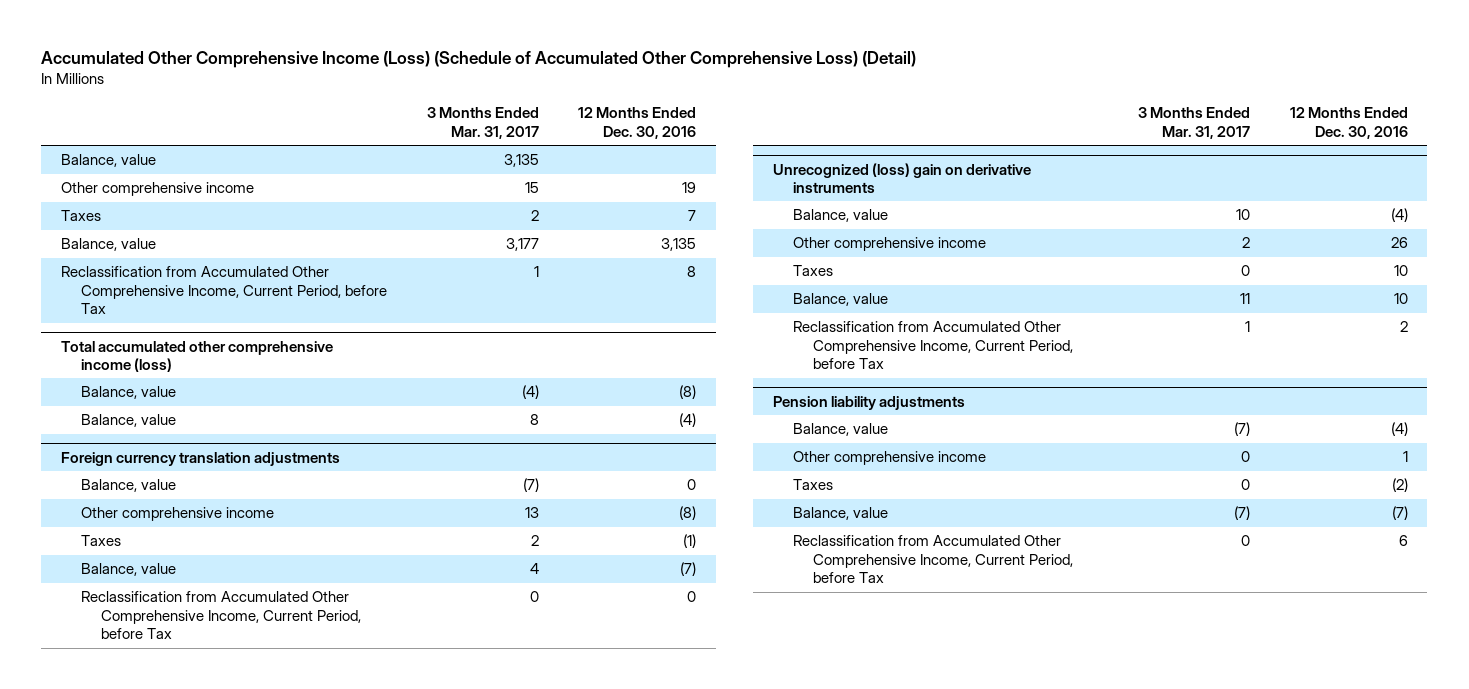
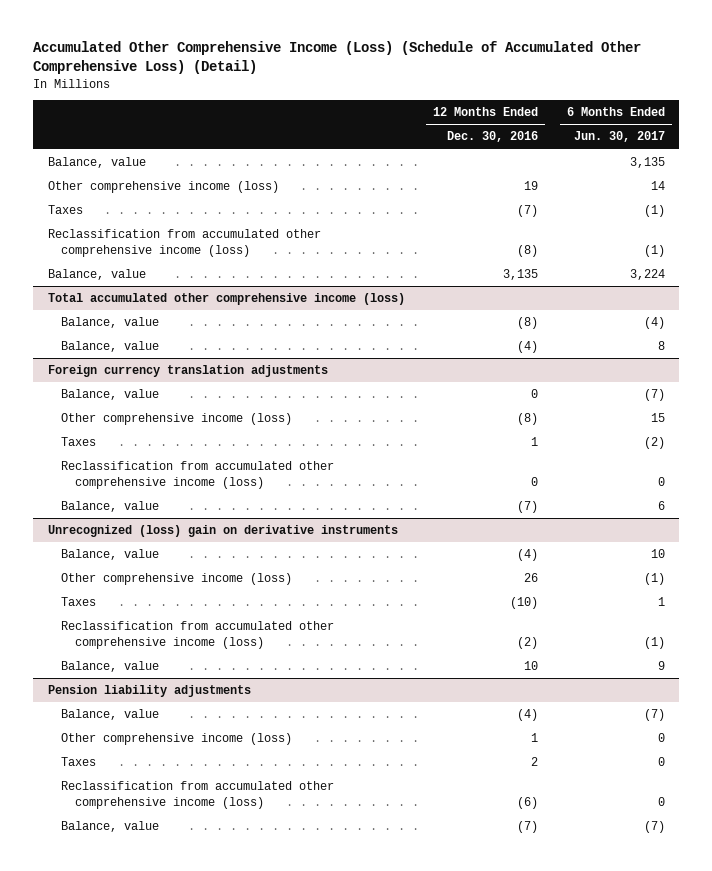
- | 3 Months Ended Mar. 31, 2017 | 12 Months Ended Dec. 30, 2016
+ | 12 Months Ended Dec. 30, 2016 | 6 Months Ended Jun. 30, 2017
- Other comprehensive income | 15 | 19
- Taxes | 2 | 7
+ Other comprehensive income (loss) | 19 | 14
+ Taxes | (7) | (1)
+ Reclassification from accumulated other comprehensive income (loss) | (8) | (1)
- Reclassification from Accumulated Other Comprehensive Income, Current Period, before Tax | 1 | 8
@ Foreign currency translation adjustments
- Other comprehensive income | 13 | (8)
- Taxes | 2 | (1)
+ Other comprehensive income (loss) | (8) | 15
+ Taxes | 1 | (2)
+ Reclassification from accumulated other comprehensive income (loss) | 0 | 0
- Reclassification from Accumulated Other Comprehensive Income, Current Period, before Tax | 0 | 0
@ Unrecognized (loss) gain on derivative instruments
- Other comprehensive income | 2 | 26
- Taxes | 0 | 10
+ Other comprehensive income (loss) | 26 | (1)
+ Taxes | (10) | 1
+ Reclassification from accumulated other comprehensive income (loss) | (2) | (1)
- Reclassification from Accumulated Other Comprehensive Income, Current Period, before Tax | 1 | 2
@ Pension liability adjustments
- Other comprehensive income | 0 | 1
- Taxes | 0 | (2)
+ Other comprehensive income (loss) | 1 | 0
+ Taxes | 2 | 0
+ Reclassification from accumulated other comprehensive income (loss) | (6) | 0
- Reclassification from Accumulated Other Comprehensive Income, Current Period, before Tax | 0 | 6

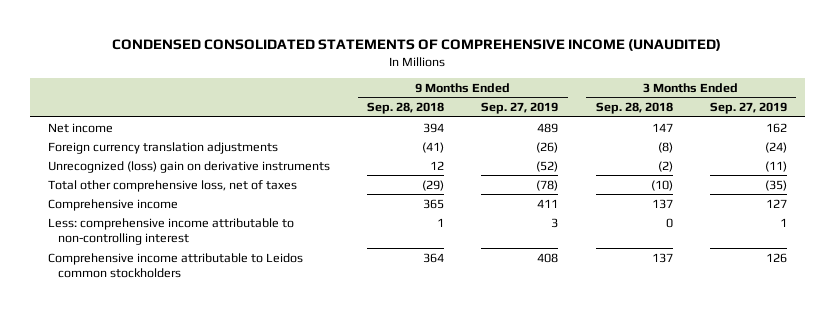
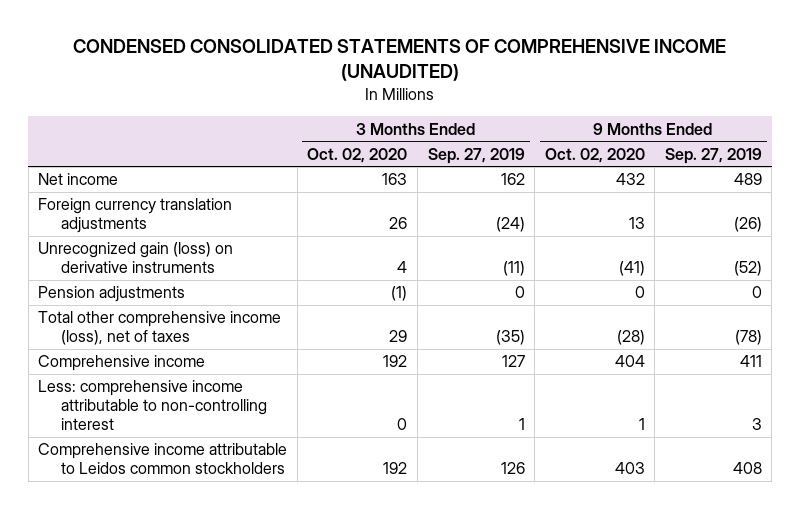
- | 9 Months Ended Sep. 28, 2018 | 9 Months Ended Sep. 27, 2019 | 3 Months Ended Sep. 28, 2018 | 3 Months Ended Sep. 27, 2019
+ | 3 Months Ended Oct. 02, 2020 | 3 Months Ended Sep. 27, 2019 | 9 Months Ended Oct. 02, 2020 | 9 Months Ended Sep. 27, 2019
- Unrecognized (loss) gain on derivative instruments | 12 | (52) | (2) | (11)
- Total other comprehensive loss, net of taxes | (29) | (78) | (10) | (35)
+ Unrecognized gain (loss) on derivative instruments | 4 | (11) | (41) | (52)
+ Pension adjustments | (1) | 0 | 0 | 0
+ Total other comprehensive income (loss), net of taxes | 29 | (35) | (28) | (78)

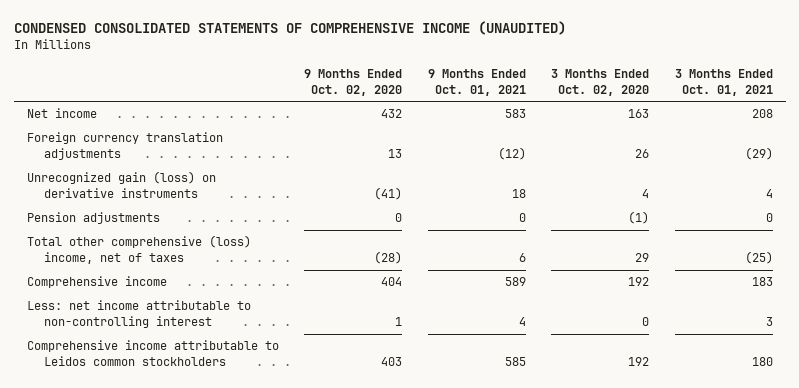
- | 3 Months Ended Oct. 02, 2020 | 3 Months Ended Sep. 27, 2019 | 9 Months Ended Oct. 02, 2020 | 9 Months Ended Sep. 27, 2019
+ | 9 Months Ended Oct. 02, 2020 | 9 Months Ended Oct. 01, 2021 | 3 Months Ended Oct. 02, 2020 | 3 Months Ended Oct. 01, 2021
- Total other comprehensive income (loss), net of taxes | 29 | (35) | (28) | (78)
+ Total other comprehensive (loss) income, net of taxes | (28) | 6 | 29 | (25)
- Less: comprehensive income attributable to non-controlling interest | 0 | 1 | 1 | 3
+ Less: net income attributable to non-controlling interest | 1 | 4 | 0 | 3

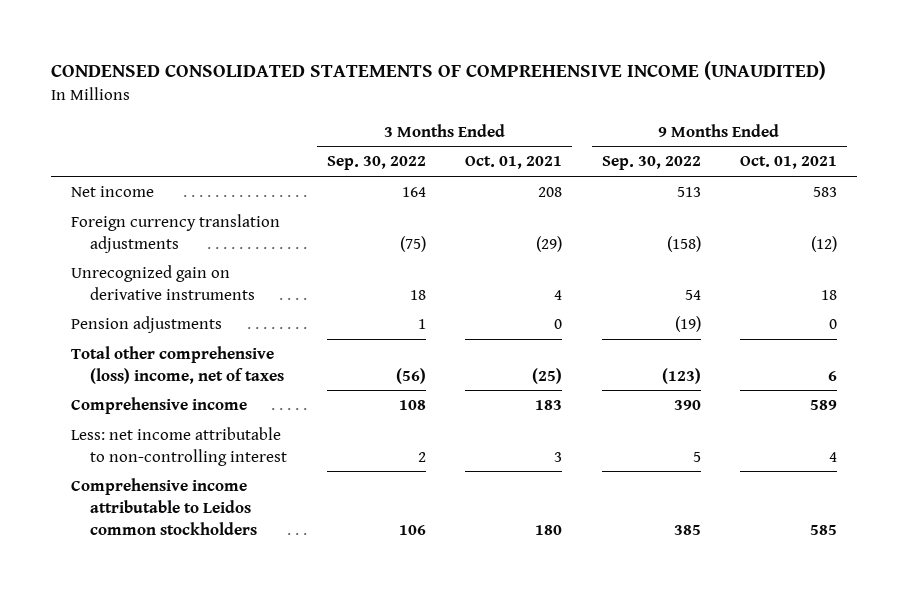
- | 9 Months Ended Oct. 02, 2020 | 9 Months Ended Oct. 01, 2021 | 3 Months Ended Oct. 02, 2020 | 3 Months Ended Oct. 01, 2021
+ | 3 Months Ended Sep. 30, 2022 | 3 Months Ended Oct. 01, 2021 | 9 Months Ended Sep. 30, 2022 | 9 Months Ended Oct. 01, 2021
- Unrecognized gain (loss) on derivative instruments | (41) | 18 | 4 | 4
+ Unrecognized gain on derivative instruments | 18 | 4 | 54 | 18

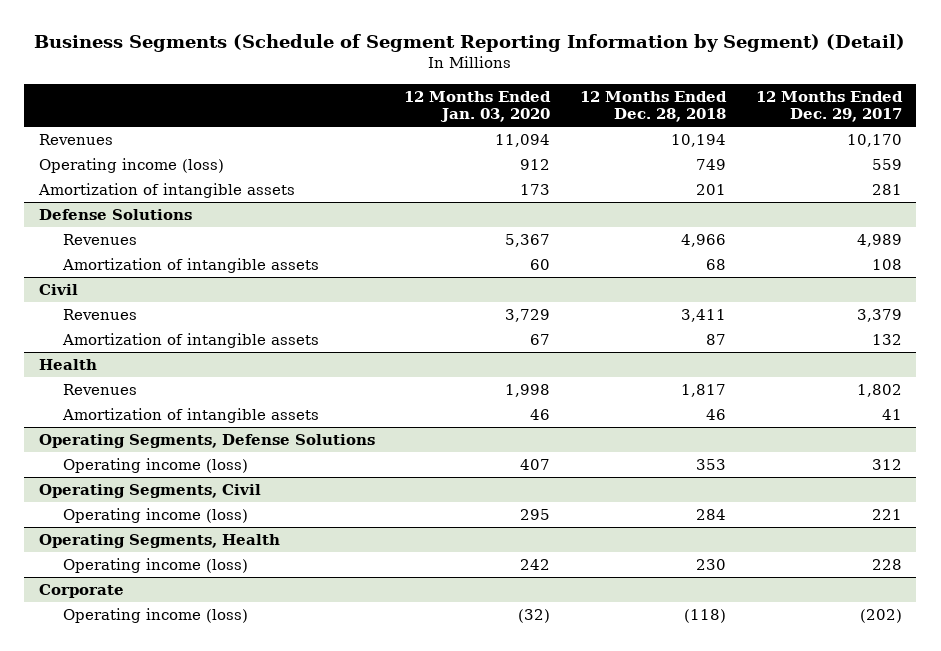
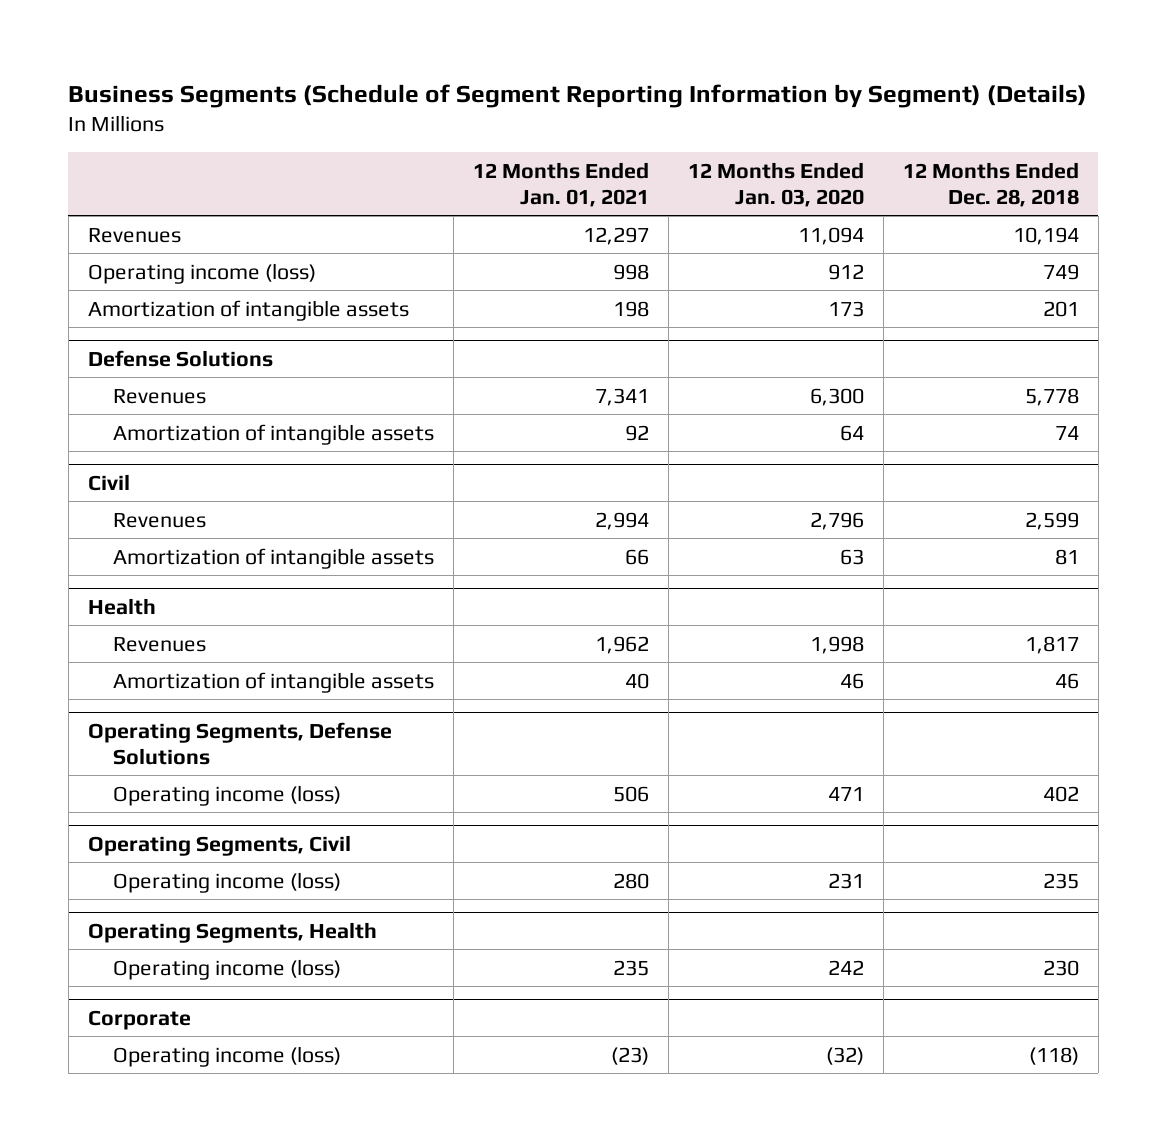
- Business Segments (Schedule of Segment Reporting Information by Segment) (Detail)
+ Business Segments (Schedule of Segment Reporting Information by Segment) (Details)
- | 12 Months Ended Jan. 03, 2020 | 12 Months Ended Dec. 28, 2018 | 12 Months Ended Dec. 29, 2017
+ | 12 Months Ended Jan. 01, 2021 | 12 Months Ended Jan. 03, 2020 | 12 Months Ended Dec. 28, 2018
@ Defense Solutions
- Revenues | 5,367 | 4,966 | 4,989
- Amortization of intangible assets | 60 | 68 | 108
+ Revenues | 7,341 | 6,300 | 5,778
+ Amortization of intangible assets | 92 | 64 | 74
@ Civil
- Revenues | 3,729 | 3,411 | 3,379
- Amortization of intangible assets | 67 | 87 | 132
+ Revenues | 2,994 | 2,796 | 2,599
+ Amortization of intangible assets | 66 | 63 | 81
@ Operating Segments, Defense Solutions
- Operating income (loss) | 407 | 353 | 312
+ Operating income (loss) | 506 | 471 | 402
@ Operating Segments, Civil
- Operating income (loss) | 295 | 284 | 221
+ Operating income (loss) | 280 | 231 | 235

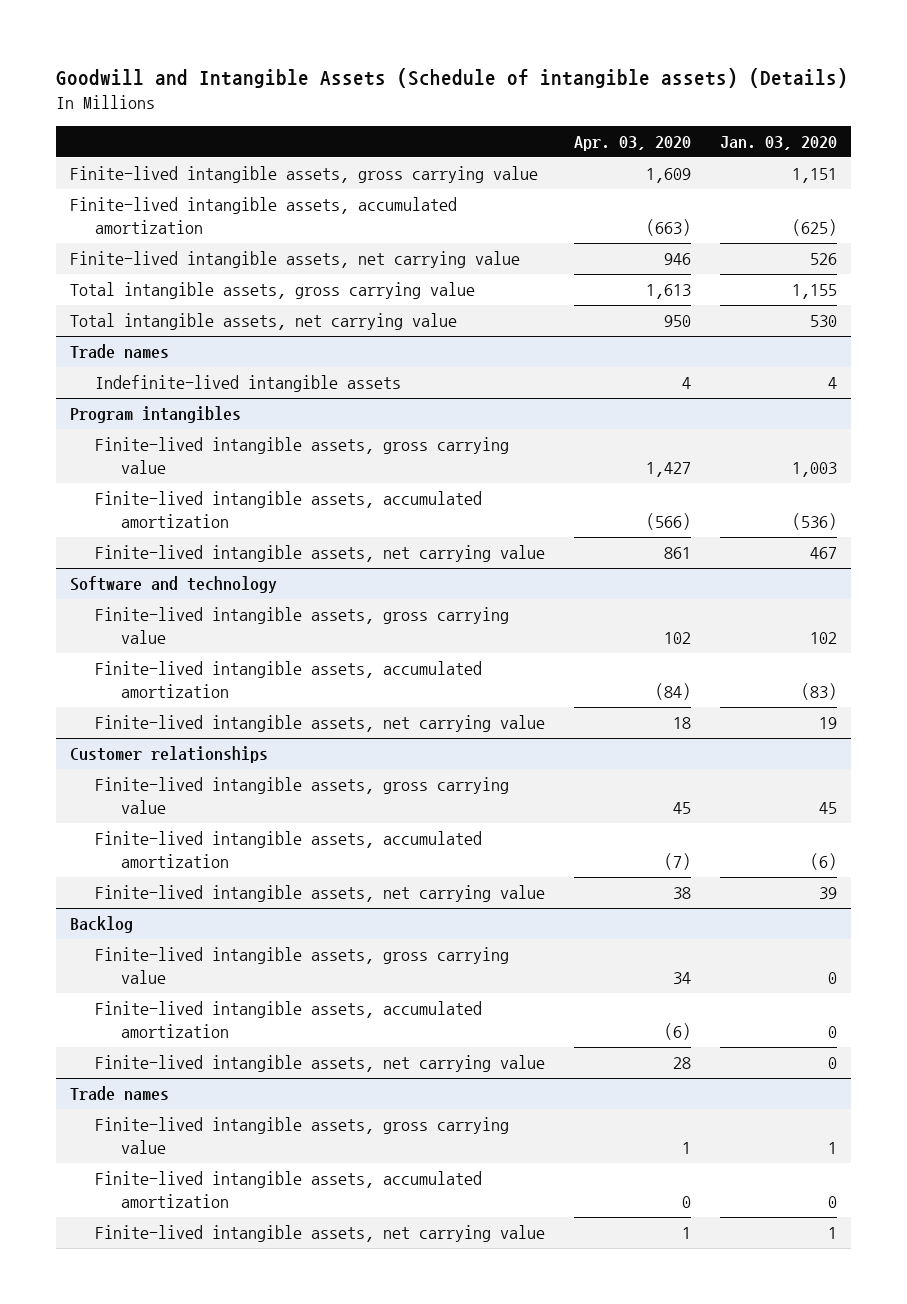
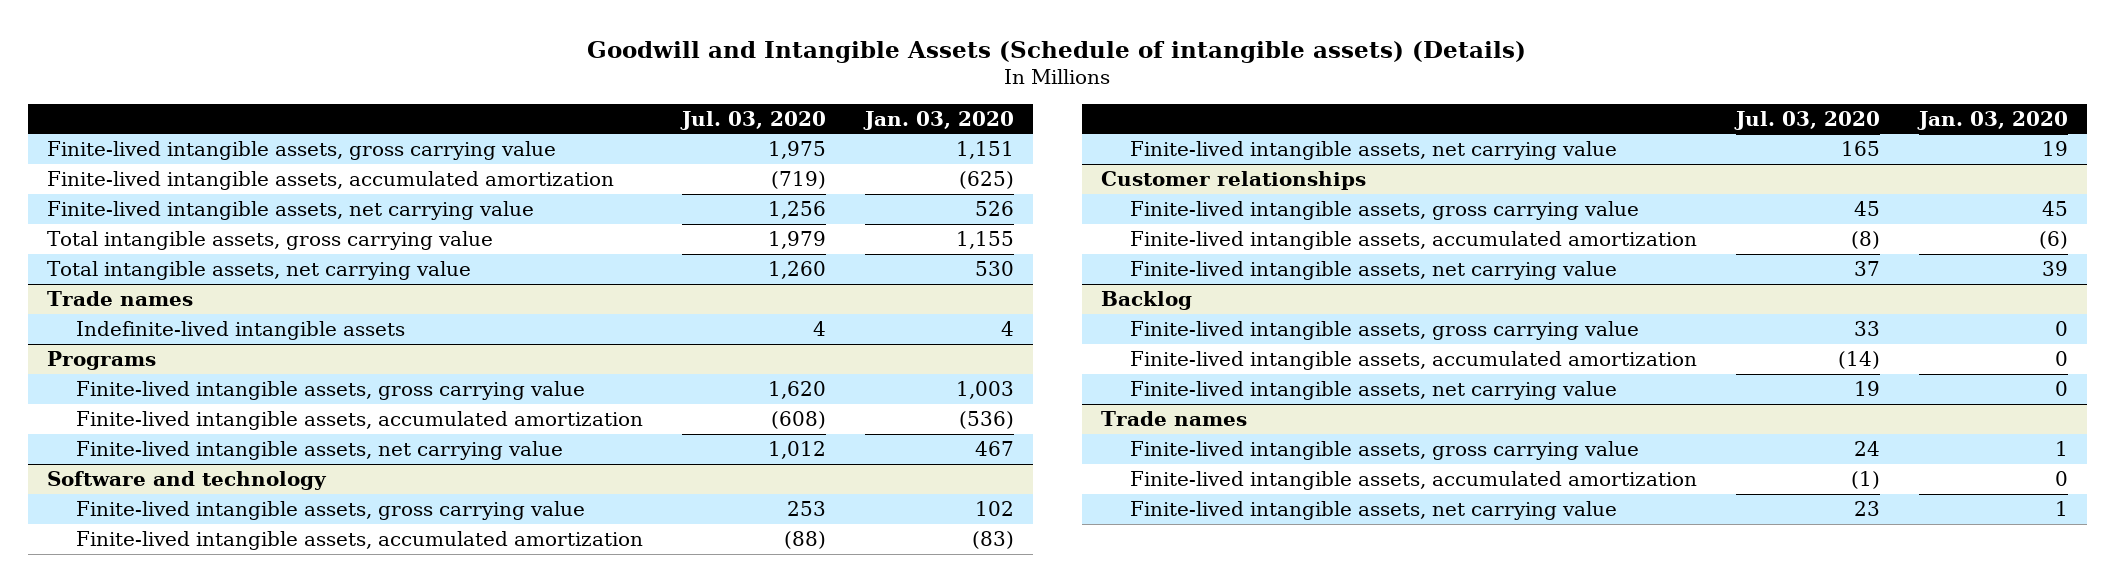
- | Apr. 03, 2020 | Jan. 03, 2020
+ | Jul. 03, 2020 | Jan. 03, 2020
- Program intangibles
+ Programs

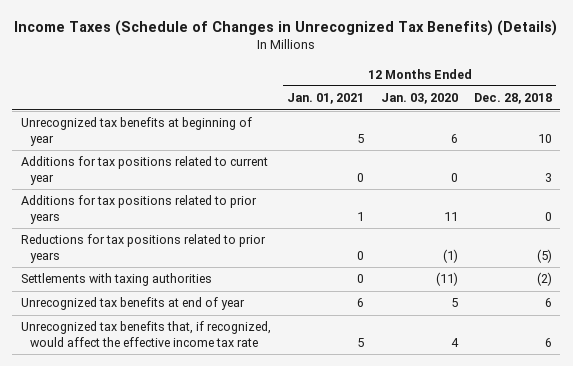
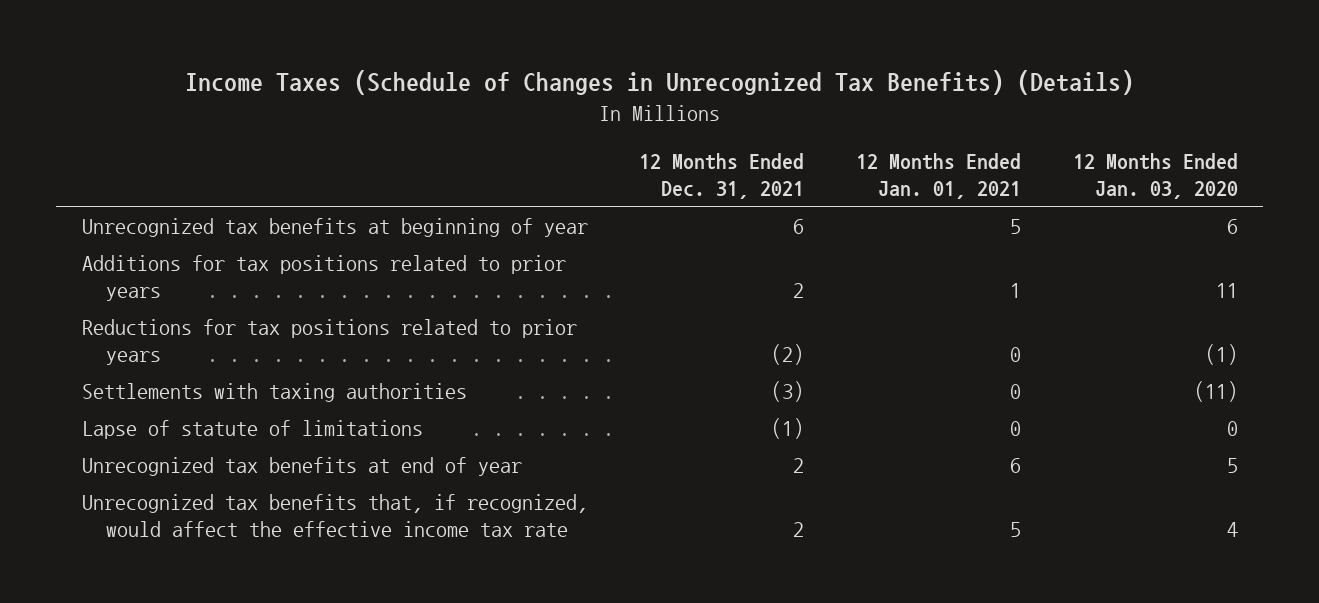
- | 12 Months Ended Jan. 01, 2021 | 12 Months Ended Jan. 03, 2020 | 12 Months Ended Dec. 28, 2018
+ | 12 Months Ended Dec. 31, 2021 | 12 Months Ended Jan. 01, 2021 | 12 Months Ended Jan. 03, 2020
- Additions for tax positions related to current year | 0 | 0 | 3
+ Lapse of statute of limitations | (1) | 0 | 0

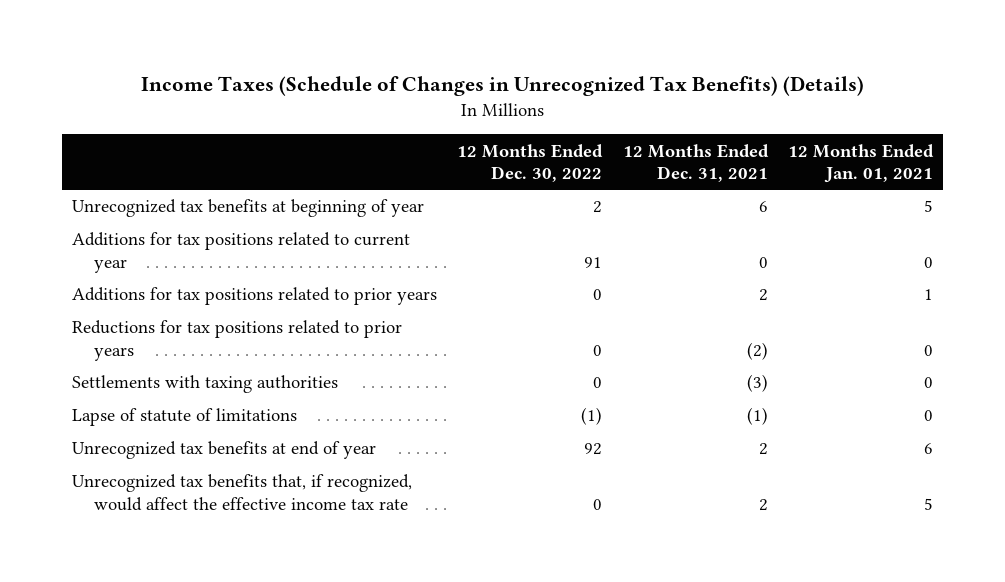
- | 12 Months Ended Dec. 31, 2021 | 12 Months Ended Jan. 01, 2021 | 12 Months Ended Jan. 03, 2020
+ | 12 Months Ended Dec. 30, 2022 | 12 Months Ended Dec. 31, 2021 | 12 Months Ended Jan. 01, 2021
+ Additions for tax positions related to current year | 91 | 0 | 0

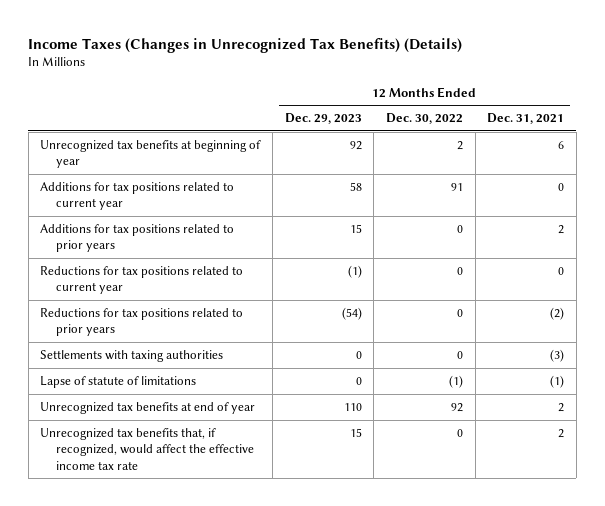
- Income Taxes (Schedule of Changes in Unrecognized Tax Benefits) (Details)
+ Income Taxes (Changes in Unrecognized Tax Benefits) (Details)
- | 12 Months Ended Dec. 30, 2022 | 12 Months Ended Dec. 31, 2021 | 12 Months Ended Jan. 01, 2021
+ | 12 Months Ended Dec. 29, 2023 | 12 Months Ended Dec. 30, 2022 | 12 Months Ended Dec. 31, 2021
+ Reductions for tax positions related to current year | (1) | 0 | 0

